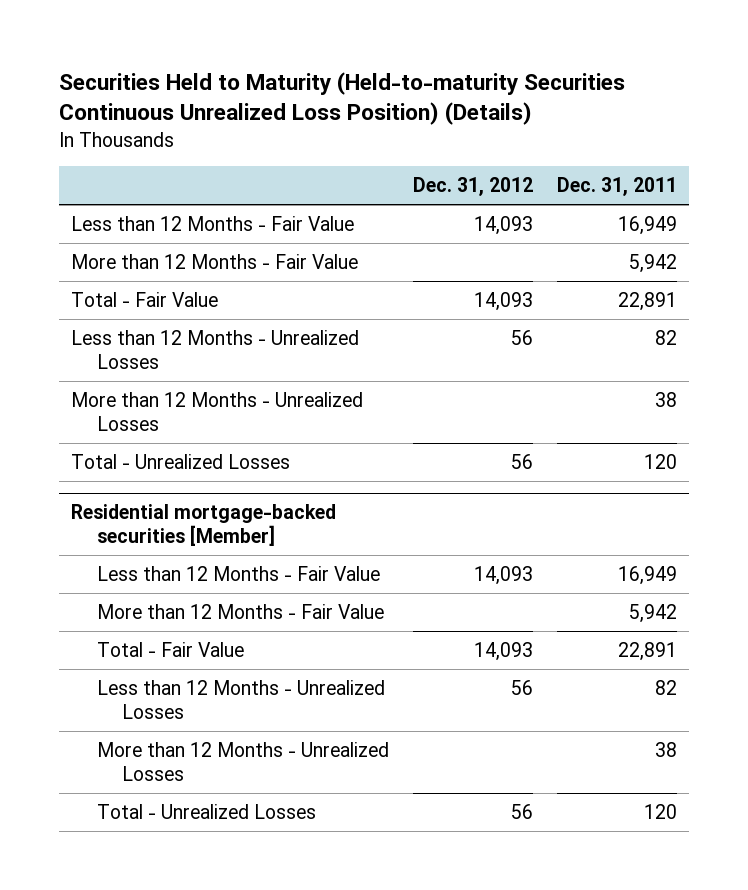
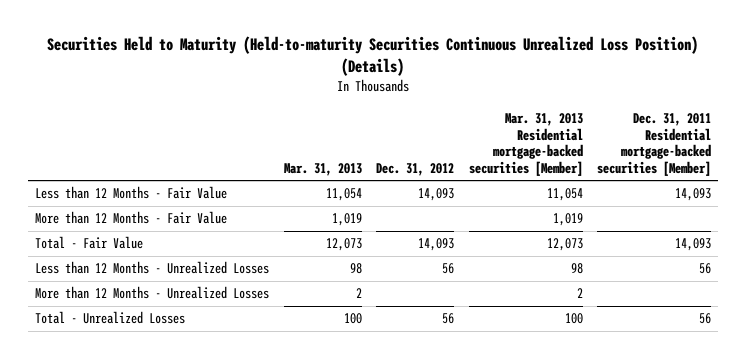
- | Dec. 31, 2012 | Dec. 31, 2011
+ | Mar. 31, 2013 | Dec. 31, 2012 | Mar. 31, 2013 Residential mortgage-backed securities [Member] | Dec. 31, 2011 Residential mortgage-backed securities [Member]
- Residential mortgage-backed securities [Member]
- Less than 12 Months - Fair Value | 14,093 | 16,949
- More than 12 Months - Fair Value | | 5,942
- Total - Fair Value | 14,093 | 22,891
- Less than 12 Months - Unrealized Losses | 56 | 82
- More than 12 Months - Unrealized Losses | | 38
- Total - Unrealized Losses | 56 | 120

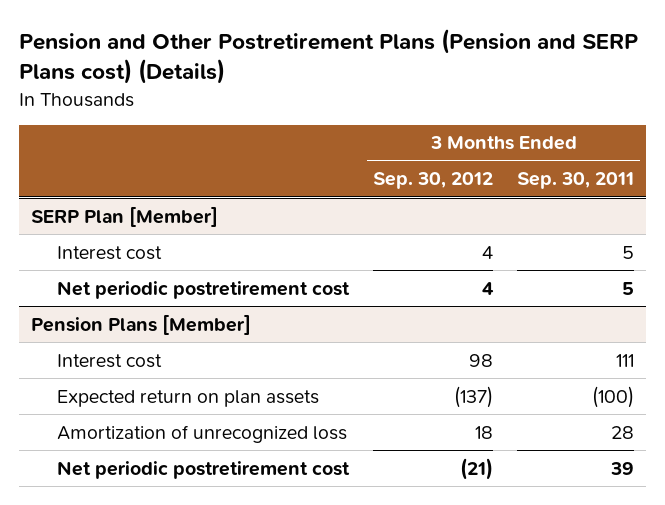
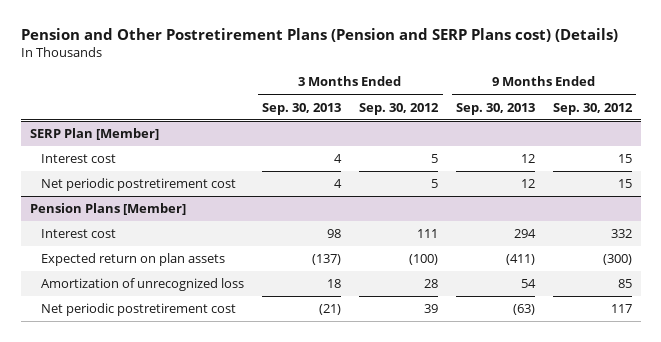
- | 3 Months Ended Sep. 30, 2012 | 3 Months Ended Sep. 30, 2011
+ | 3 Months Ended Sep. 30, 2013 | 3 Months Ended Sep. 30, 2012 | 9 Months Ended Sep. 30, 2013 | 9 Months Ended Sep. 30, 2012
@ SERP Plan [Member]
- Interest cost | 4 | 5
- Net periodic postretirement cost | 4 | 5
+ Interest cost | 4 | 5 | 12 | 15
+ Net periodic postretirement cost | 4 | 5 | 12 | 15
@ Pension Plans [Member]
- Interest cost | 98 | 111
- Expected return on plan assets | (137) | (100)
- Amortization of unrecognized loss | 18 | 28
- Net periodic postretirement cost | (21) | 39
+ Interest cost | 98 | 111 | 294 | 332
+ Expected return on plan assets | (137) | (100) | (411) | (300)
+ Amortization of unrecognized loss | 18 | 28 | 54 | 85
+ Net periodic postretirement cost | (21) | 39 | (63) | 117

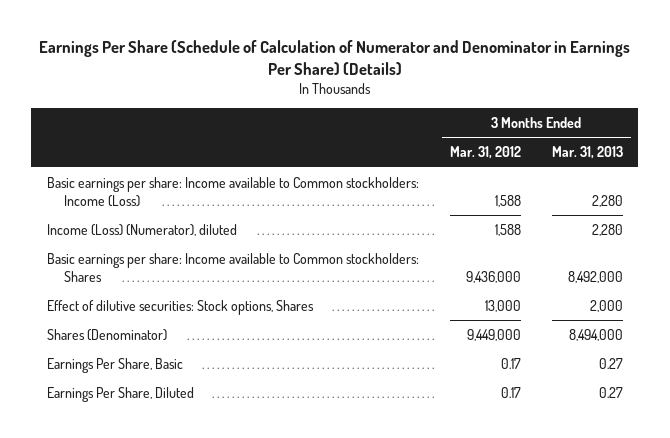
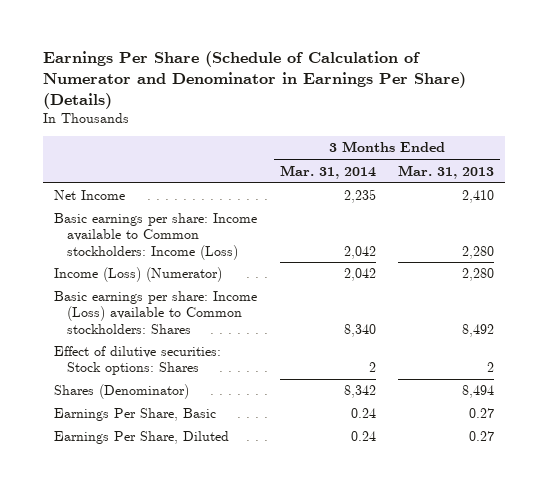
- | 3 Months Ended Mar. 31, 2012 | 3 Months Ended Mar. 31, 2013
+ | 3 Months Ended Mar. 31, 2014 | 3 Months Ended Mar. 31, 2013
+ Net Income | 2,235 | 2,410
- Income (Loss) (Numerator), diluted | 1,588 | 2,280
- Basic earnings per share: Income available to Common stockholders: Shares | 9,436,000 | 8,492,000
- Effect of dilutive securities: Stock options, Shares | 13,000 | 2,000
- Shares (Denominator) | 9,449,000 | 8,494,000
+ Income (Loss) (Numerator) | 2,042 | 2,280
+ Basic earnings per share: Income (Loss) available to Common stockholders: Shares | 8,340 | 8,492
+ Effect of dilutive securities: Stock options: Shares | 2 | 2
+ Shares (Denominator) | 8,342 | 8,494

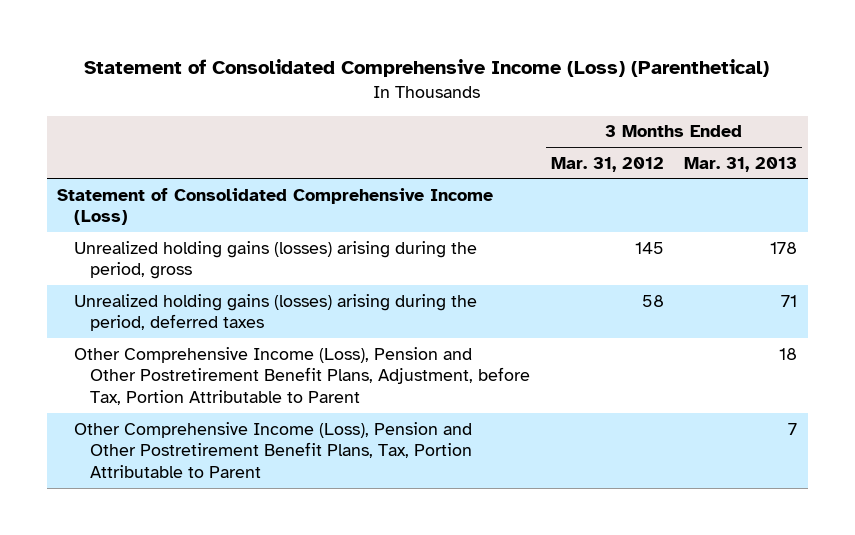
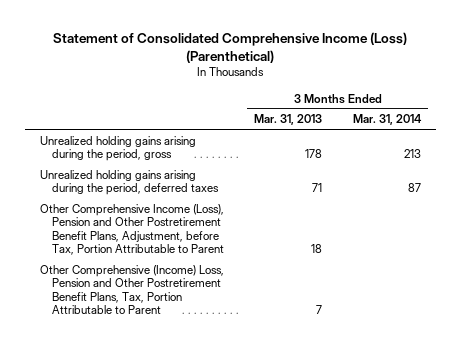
- | 3 Months Ended Mar. 31, 2012 | 3 Months Ended Mar. 31, 2013
+ | 3 Months Ended Mar. 31, 2013 | 3 Months Ended Mar. 31, 2014
- Statement of Consolidated Comprehensive Income (Loss)
- Unrealized holding gains (losses) arising during the period, gross | 145 | 178
- Unrealized holding gains (losses) arising during the period, deferred taxes | 58 | 71
+ Unrealized holding gains arising during the period, gross | 178 | 213
+ Unrealized holding gains arising during the period, deferred taxes | 71 | 87
- Other Comprehensive Income (Loss), Pension and Other Postretirement Benefit Plans, Tax, Portion Attributable to Parent | | 7
+ Other Comprehensive (Income) Loss, Pension and Other Postretirement Benefit Plans, Tax, Portion Attributable to Parent | 7 |

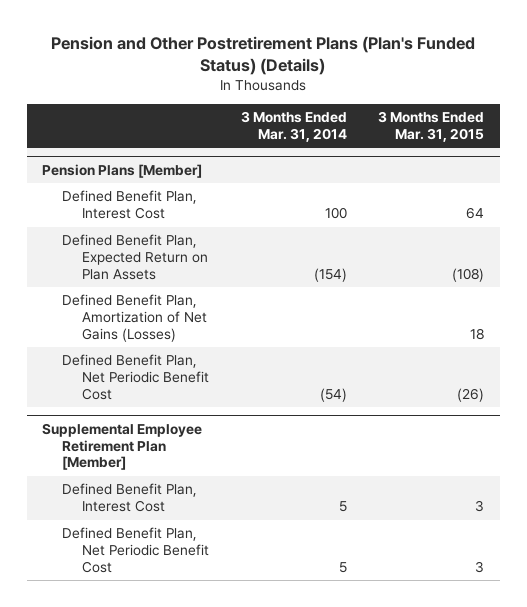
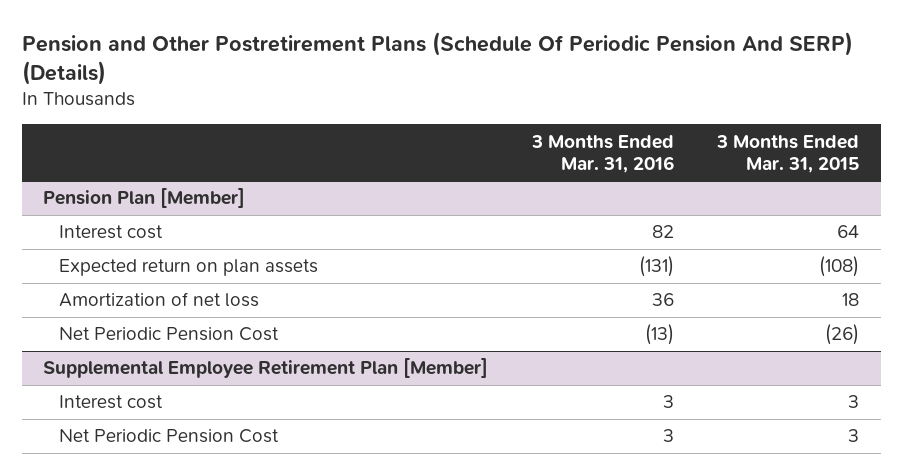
- Pension and Other Postretirement Plans (Plan's Funded Status) (Details)
+ Pension and Other Postretirement Plans (Schedule Of Periodic Pension And SERP) (Details)
- | 3 Months Ended Mar. 31, 2014 | 3 Months Ended Mar. 31, 2015
+ | 3 Months Ended Mar. 31, 2016 | 3 Months Ended Mar. 31, 2015
- Pension Plans [Member]
- Defined Benefit Plan, Interest Cost | 100 | 64
- Defined Benefit Plan, Expected Return on Plan Assets | (154) | (108)
- Defined Benefit Plan, Amortization of Net Gains (Losses) | | 18
- Defined Benefit Plan, Net Periodic Benefit Cost | (54) | (26)
+ Pension Plan [Member]
+ Interest cost | 82 | 64
+ Expected return on plan assets | (131) | (108)
+ Amortization of net loss | 36 | 18
+ Net Periodic Pension Cost | (13) | (26)
@ Supplemental Employee Retirement Plan [Member]
- Defined Benefit Plan, Interest Cost | 5 | 3
- Defined Benefit Plan, Net Periodic Benefit Cost | 5 | 3
+ Interest cost | 3 | 3
+ Net Periodic Pension Cost | 3 | 3

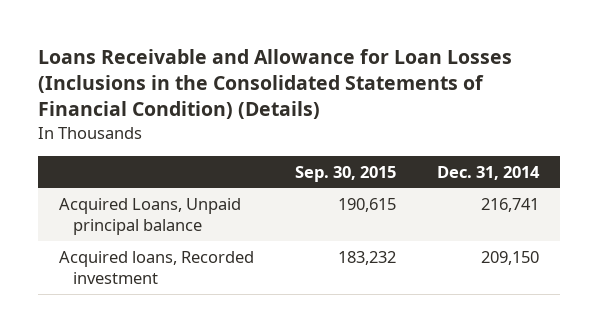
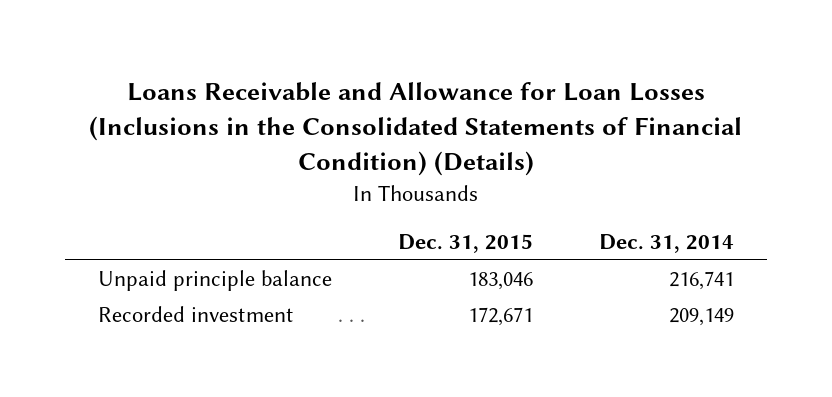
- | Sep. 30, 2015 | Dec. 31, 2014
+ | Dec. 31, 2015 | Dec. 31, 2014
- Acquired Loans, Unpaid principal balance | 190,615 | 216,741
- Acquired loans, Recorded investment | 183,232 | 209,150
+ Unpaid principle balance | 183,046 | 216,741
+ Recorded investment | 172,671 | 209,149

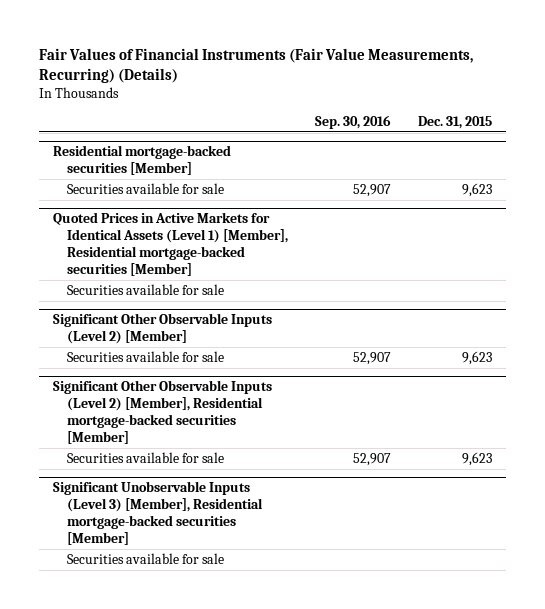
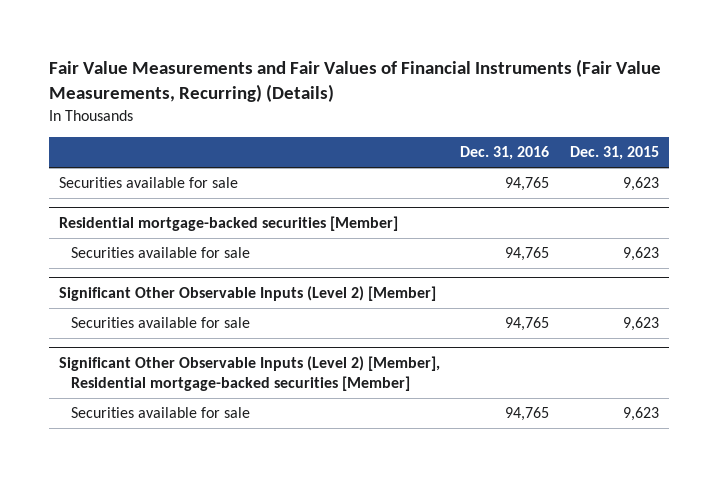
- Fair Values of Financial Instruments (Fair Value Measurements, Recurring) (Details)
+ Fair Value Measurements and Fair Values of Financial Instruments (Fair Value Measurements, Recurring) (Details)
- | Sep. 30, 2016 | Dec. 31, 2015
+ | Dec. 31, 2016 | Dec. 31, 2015
+ Securities available for sale | 94,765 | 9,623
- Quoted Prices in Active Markets for Identical Assets (Level 1) [Member], Residential mortgage-backed securities [Member]
- Securities available for sale
- Significant Unobservable Inputs (Level 3) [Member], Residential mortgage-backed securities [Member]
- Securities available for sale

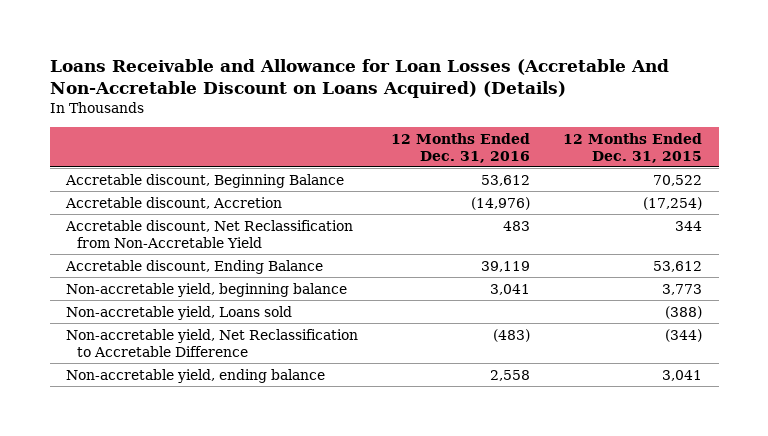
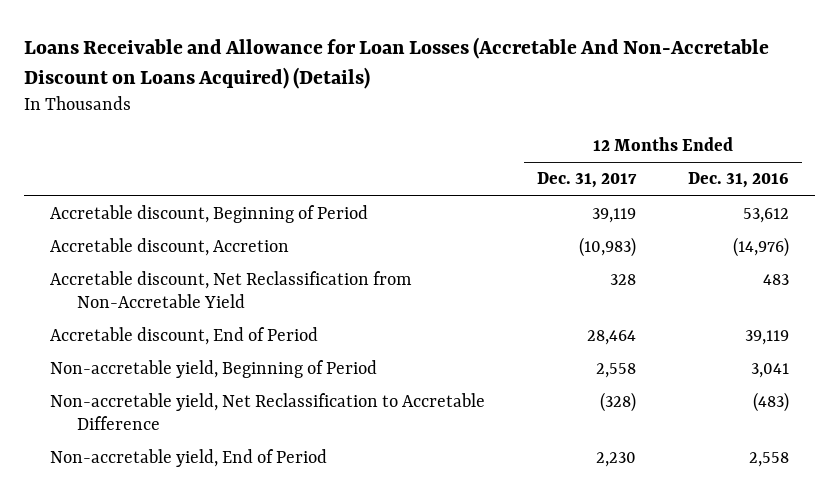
- | 12 Months Ended Dec. 31, 2016 | 12 Months Ended Dec. 31, 2015
+ | 12 Months Ended Dec. 31, 2017 | 12 Months Ended Dec. 31, 2016
- Accretable discount, Beginning Balance | 53,612 | 70,522
+ Accretable discount, Beginning of Period | 39,119 | 53,612
- Accretable discount, Ending Balance | 39,119 | 53,612
- Non-accretable yield, beginning balance | 3,041 | 3,773
- Non-accretable yield, Loans sold | | (388)
+ Accretable discount, End of Period | 28,464 | 39,119
+ Non-accretable yield, Beginning of Period | 2,558 | 3,041
- Non-accretable yield, ending balance | 2,558 | 3,041
+ Non-accretable yield, End of Period | 2,230 | 2,558

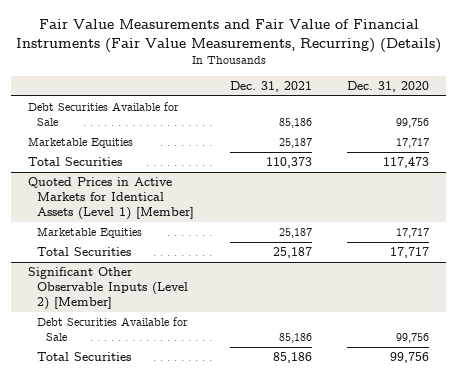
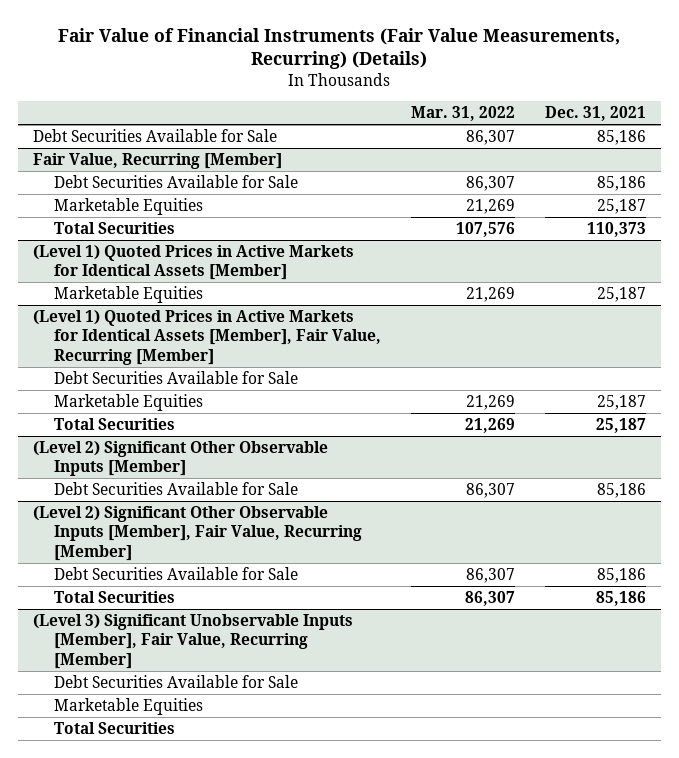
- Fair Value Measurements and Fair Value of Financial Instruments (Fair Value Measurements, Recurring) (Details)
+ Fair Value of Financial Instruments (Fair Value Measurements, Recurring) (Details)
- | Dec. 31, 2021 | Dec. 31, 2020
+ | Mar. 31, 2022 | Dec. 31, 2021
+ Fair Value, Recurring [Member]
+ Debt Securities Available for Sale | 86,307 | 85,186
- Quoted Prices in Active Markets for Identical Assets (Level 1) [Member]
+ (Level 1) Quoted Prices in Active Markets for Identical Assets [Member]
+ (Level 1) Quoted Prices in Active Markets for Identical Assets [Member], Fair Value, Recurring [Member]
+ Debt Securities Available for Sale
+ Marketable Equities | 21,269 | 25,187
- Significant Other Observable Inputs (Level 2) [Member]
+ (Level 2) Significant Other Observable Inputs [Member]
+ (Level 2) Significant Other Observable Inputs [Member], Fair Value, Recurring [Member]
+ Debt Securities Available for Sale | 86,307 | 85,186
+ (Level 3) Significant Unobservable Inputs [Member], Fair Value, Recurring [Member]
+ Debt Securities Available for Sale
+ Marketable Equities
+ Total Securities

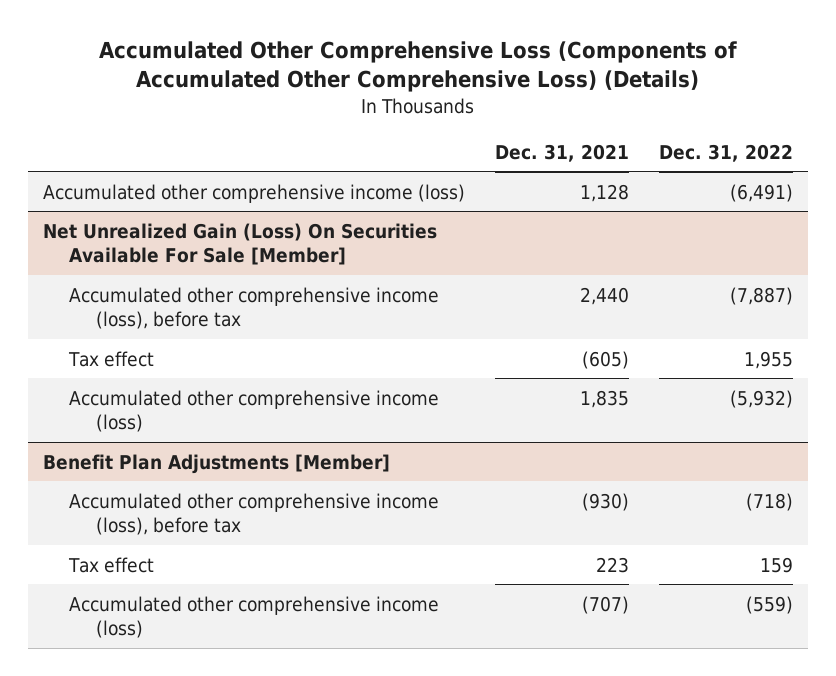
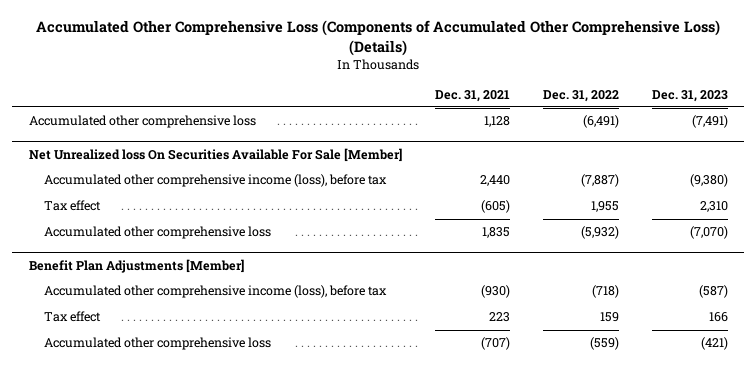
- | Dec. 31, 2021 | Dec. 31, 2022
+ | Dec. 31, 2021 | Dec. 31, 2022 | Dec. 31, 2023
- Accumulated other comprehensive income (loss) | 1,128 | (6,491)
- Net Unrealized Gain (Loss) On Securities Available For Sale [Member]
+ Accumulated other comprehensive loss | 1,128 | (6,491) | (7,491)
+ Net Unrealized loss On Securities Available For Sale [Member]
- Accumulated other comprehensive income (loss) | 1,835 | (5,932)
+ Accumulated other comprehensive loss | 1,835 | (5,932) | (7,070)
@ Benefit Plan Adjustments [Member]
- Accumulated other comprehensive income (loss) | (707) | (559)
+ Accumulated other comprehensive loss | (707) | (559) | (421)

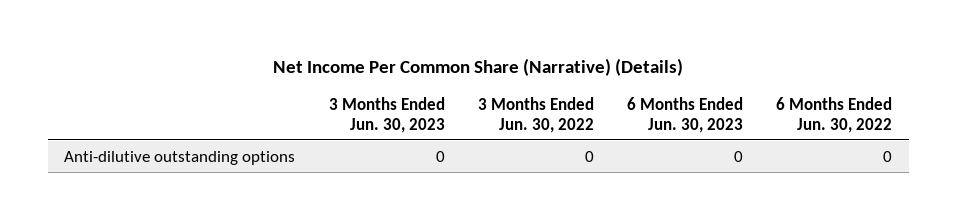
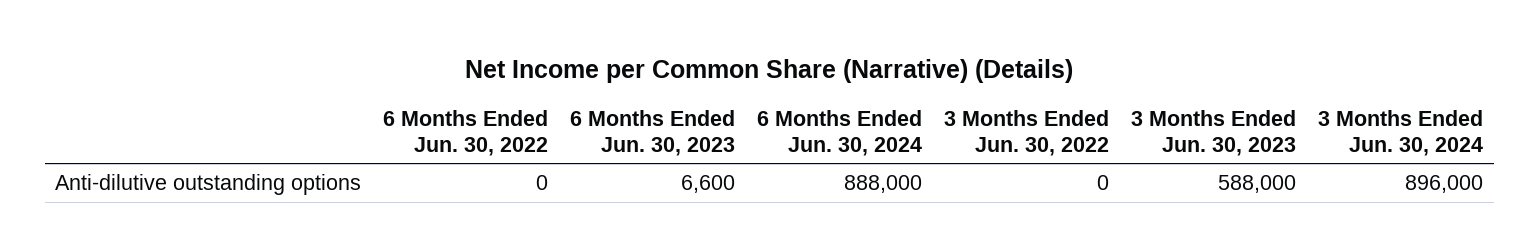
- Net Income Per Common Share (Narrative) (Details)
+ Net Income per Common Share (Narrative) (Details)
- | 3 Months Ended Jun. 30, 2023 | 3 Months Ended Jun. 30, 2022 | 6 Months Ended Jun. 30, 2023 | 6 Months Ended Jun. 30, 2022
+ | 6 Months Ended Jun. 30, 2022 | 6 Months Ended Jun. 30, 2023 | 6 Months Ended Jun. 30, 2024 | 3 Months Ended Jun. 30, 2022 | 3 Months Ended Jun. 30, 2023 | 3 Months Ended Jun. 30, 2024
- Anti-dilutive outstanding options | 0 | 0 | 0 | 0
+ Anti-dilutive outstanding options | 0 | 6,600 | 888,000 | 0 | 588,000 | 896,000

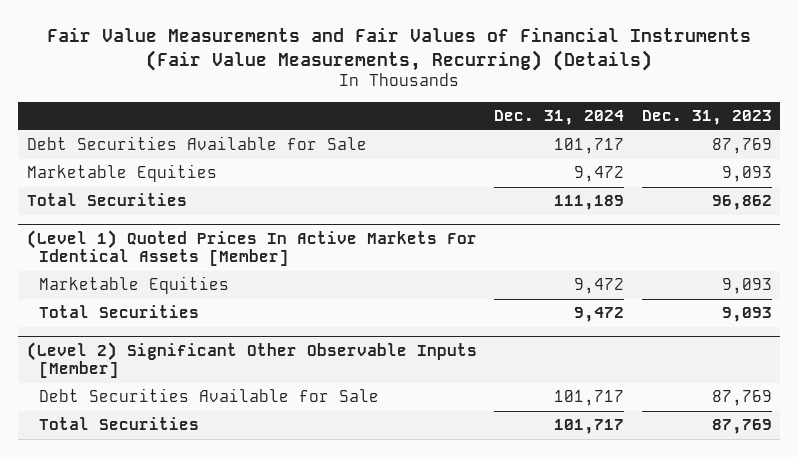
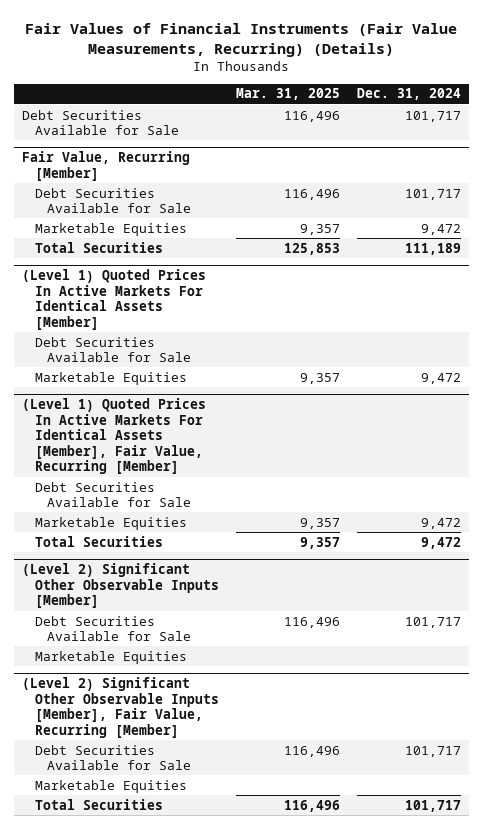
- Fair Value Measurements and Fair Values of Financial Instruments (Fair Value Measurements, Recurring) (Details)
+ Fair Values of Financial Instruments (Fair Value Measurements, Recurring) (Details)
- | Dec. 31, 2024 | Dec. 31, 2023
+ | Mar. 31, 2025 | Dec. 31, 2024
+ Fair Value, Recurring [Member]
+ Debt Securities Available for Sale | 116,496 | 101,717
@ (Level 1) Quoted Prices In Active Markets For Identical Assets [Member]
+ Debt Securities Available for Sale
+ (Level 1) Quoted Prices In Active Markets For Identical Assets [Member], Fair Value, Recurring [Member]
+ Debt Securities Available for Sale
+ Marketable Equities | 9,357 | 9,472
@ (Level 2) Significant Other Observable Inputs [Member]
+ Marketable Equities
+ (Level 2) Significant Other Observable Inputs [Member], Fair Value, Recurring [Member]
+ Debt Securities Available for Sale | 116,496 | 101,717
+ Marketable Equities

